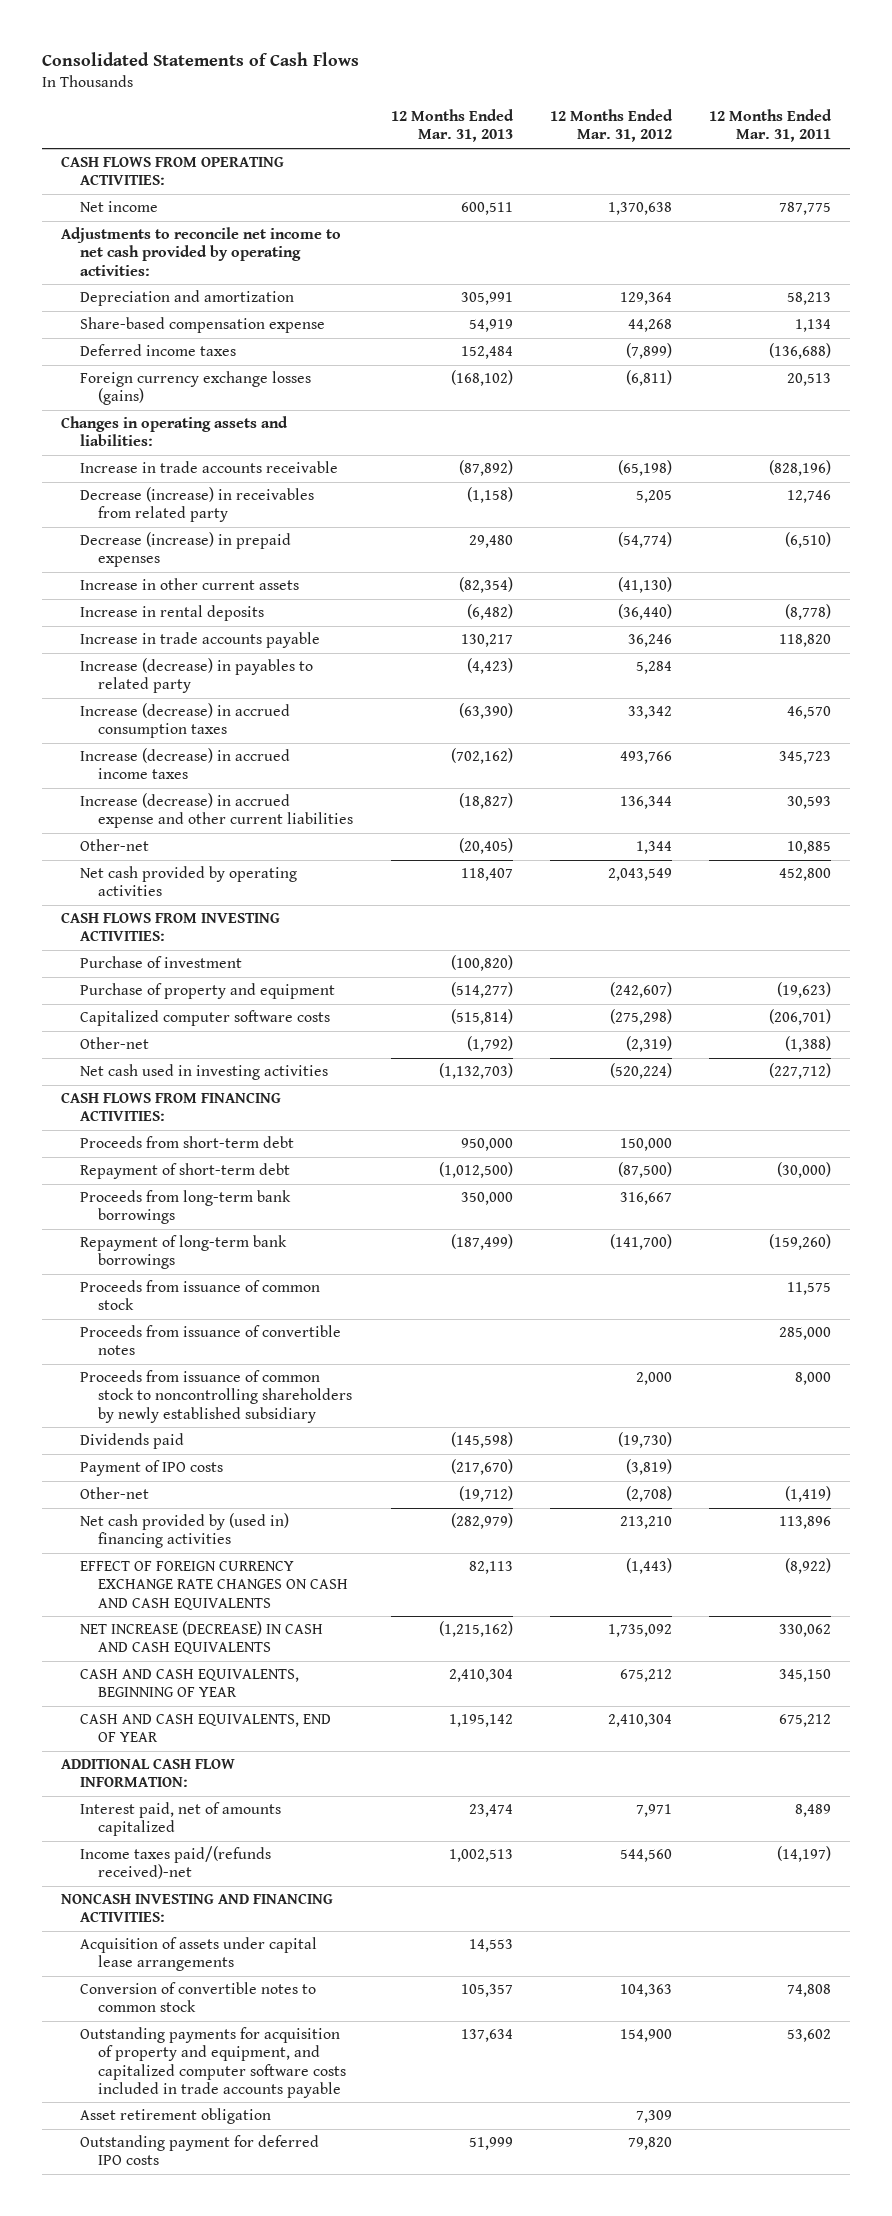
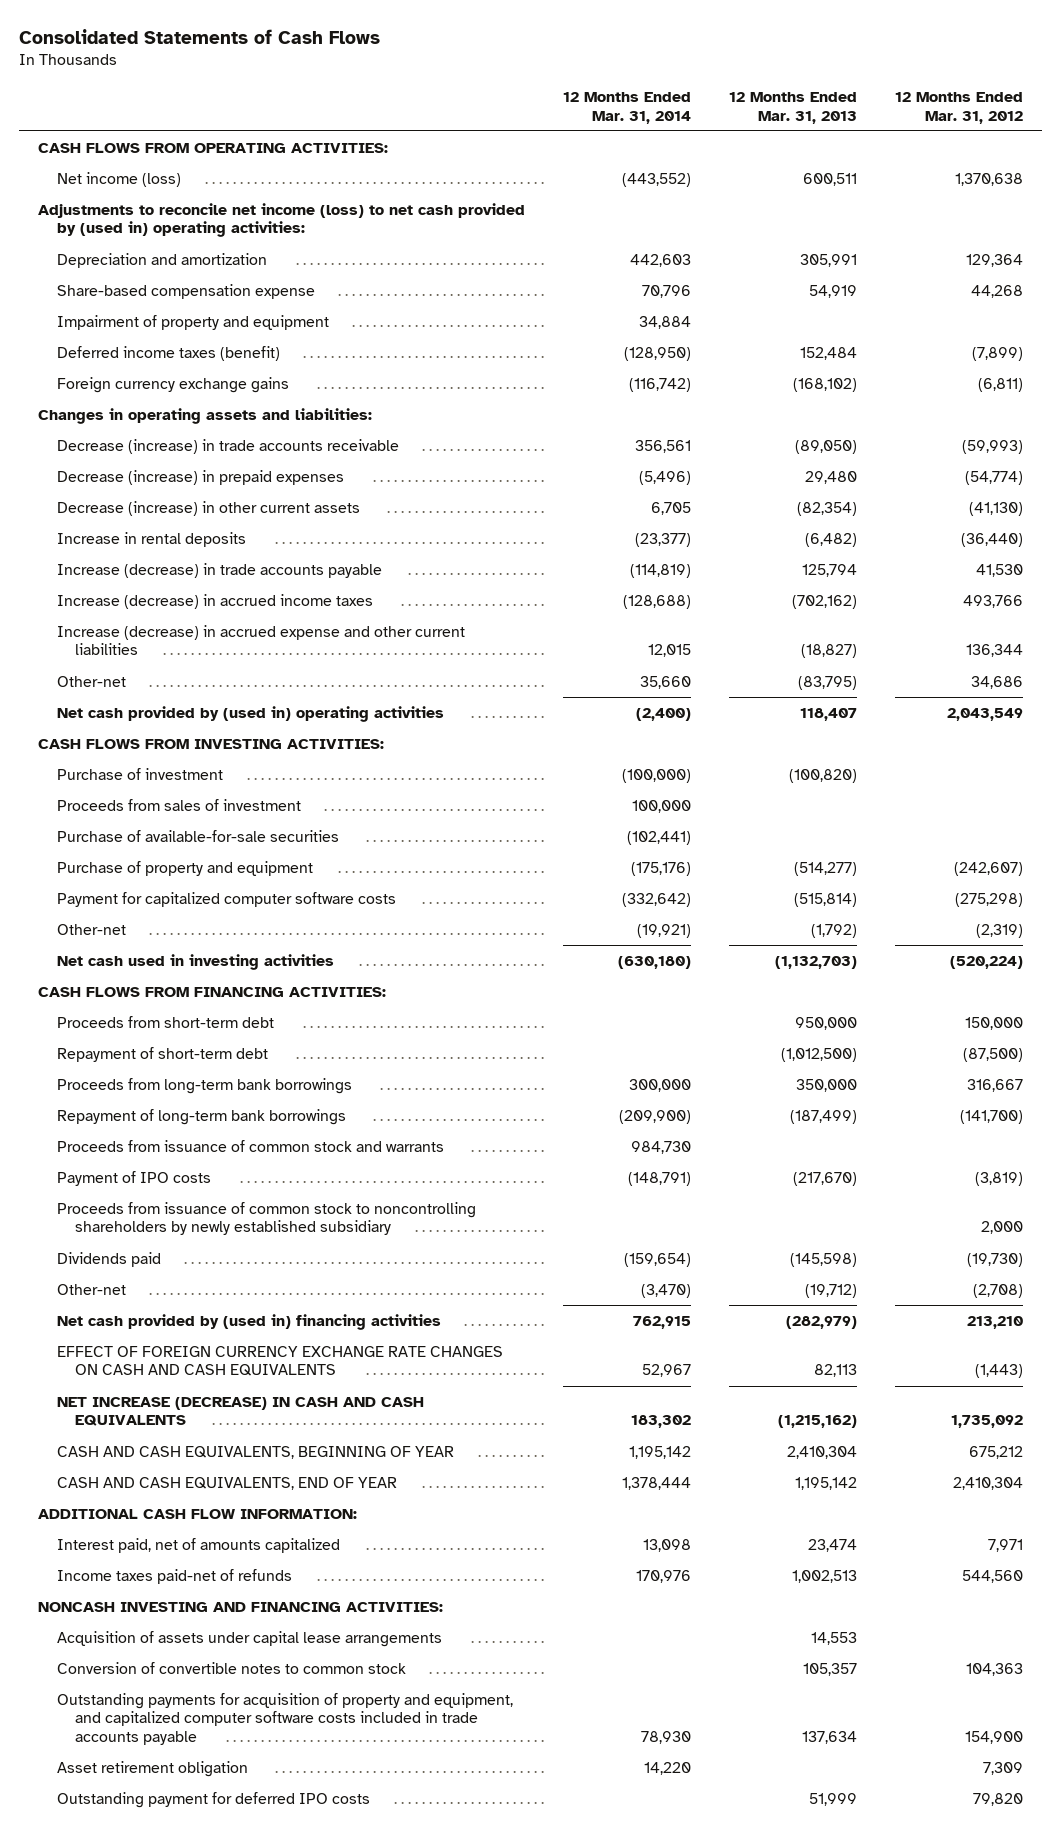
- | 12 Months Ended Mar. 31, 2013 | 12 Months Ended Mar. 31, 2012 | 12 Months Ended Mar. 31, 2011
+ | 12 Months Ended Mar. 31, 2014 | 12 Months Ended Mar. 31, 2013 | 12 Months Ended Mar. 31, 2012
- Net income | 600,511 | 1,370,638 | 787,775
- Adjustments to reconcile net income to net cash provided by operating activities:
+ Net income (loss) | (443,552) | 600,511 | 1,370,638
+ Adjustments to reconcile net income (loss) to net cash provided by (used in) operating activities:
- Deferred income taxes | 152,484 | (7,899) | (136,688)
- Foreign currency exchange losses (gains) | (168,102) | (6,811) | 20,513
+ Impairment of property and equipment | 34,884 | |
+ Deferred income taxes (benefit) | (128,950) | 152,484 | (7,899)
+ Foreign currency exchange gains | (116,742) | (168,102) | (6,811)
- Increase in trade accounts receivable | (87,892) | (65,198) | (828,196)
- Decrease (increase) in receivables from related party | (1,158) | 5,205 | 12,746
+ Decrease (increase) in trade accounts receivable | 356,561 | (89,050) | (59,993)
- Increase in other current assets | (82,354) | (41,130) |
+ Decrease (increase) in other current assets | 6,705 | (82,354) | (41,130)
- Increase in trade accounts payable | 130,217 | 36,246 | 118,820
- Increase (decrease) in payables to related party | (4,423) | 5,284 |
- Increase (decrease) in accrued consumption taxes | (63,390) | 33,342 | 46,570
+ Increase (decrease) in trade accounts payable | (114,819) | 125,794 | 41,530
- Other-net | (20,405) | 1,344 | 10,885
- Net cash provided by operating activities | 118,407 | 2,043,549 | 452,800
+ Other-net | 35,660 | (83,795) | 34,686
+ Net cash provided by (used in) operating activities | (2,400) | 118,407 | 2,043,549
+ Proceeds from sales of investment | 100,000 | |
+ Purchase of available-for-sale securities | (102,441) | |
- Capitalized computer software costs | (515,814) | (275,298) | (206,701)
+ Payment for capitalized computer software costs | (332,642) | (515,814) | (275,298)
- Proceeds from issuance of common stock | | | 11,575
- Proceeds from issuance of convertible notes | | | 285,000
+ Proceeds from issuance of common stock and warrants | 984,730 | |
moved up: Payment of IPO costs | (148,791) | (217,670) | (3,819)
- Income taxes paid/(refunds received)-net | 1,002,513 | 544,560 | (14,197)
+ Income taxes paid-net of refunds | 170,976 | 1,002,513 | 544,560

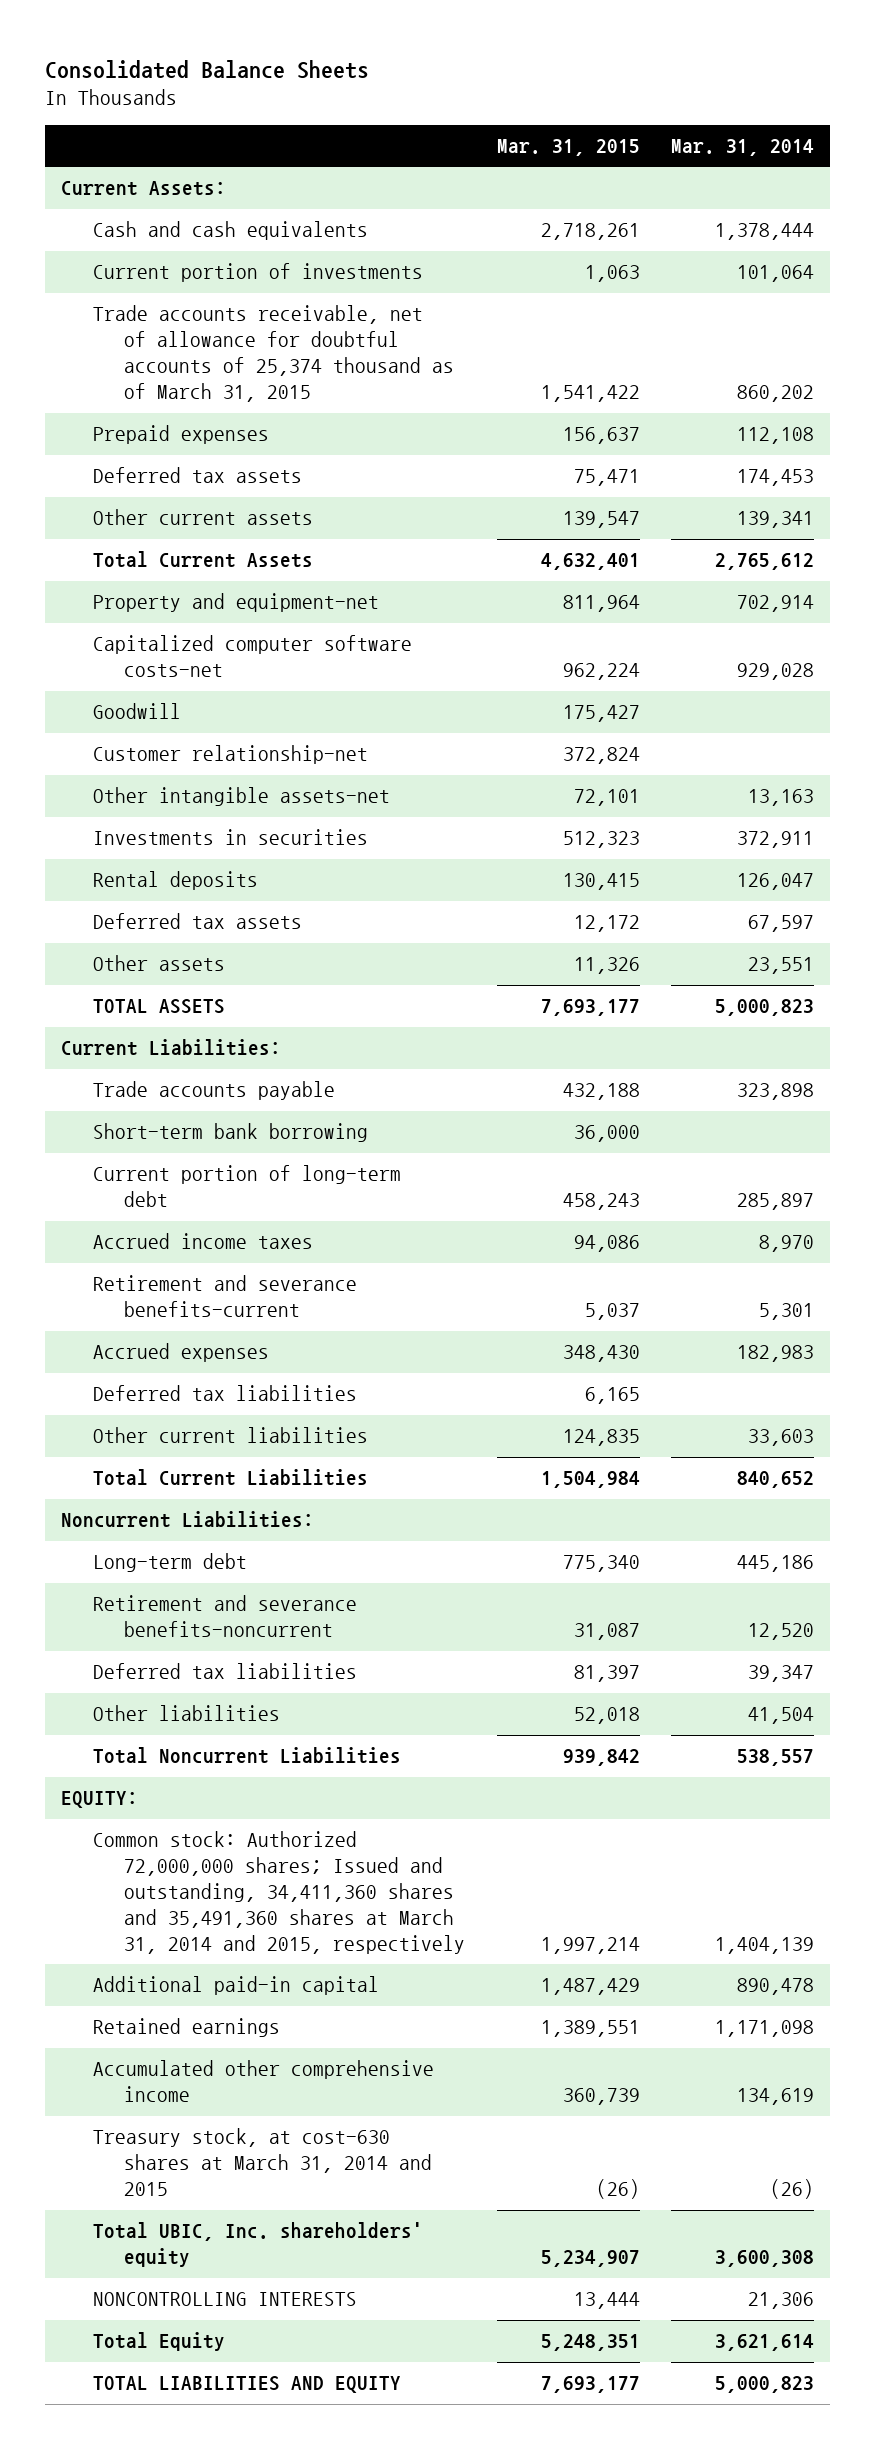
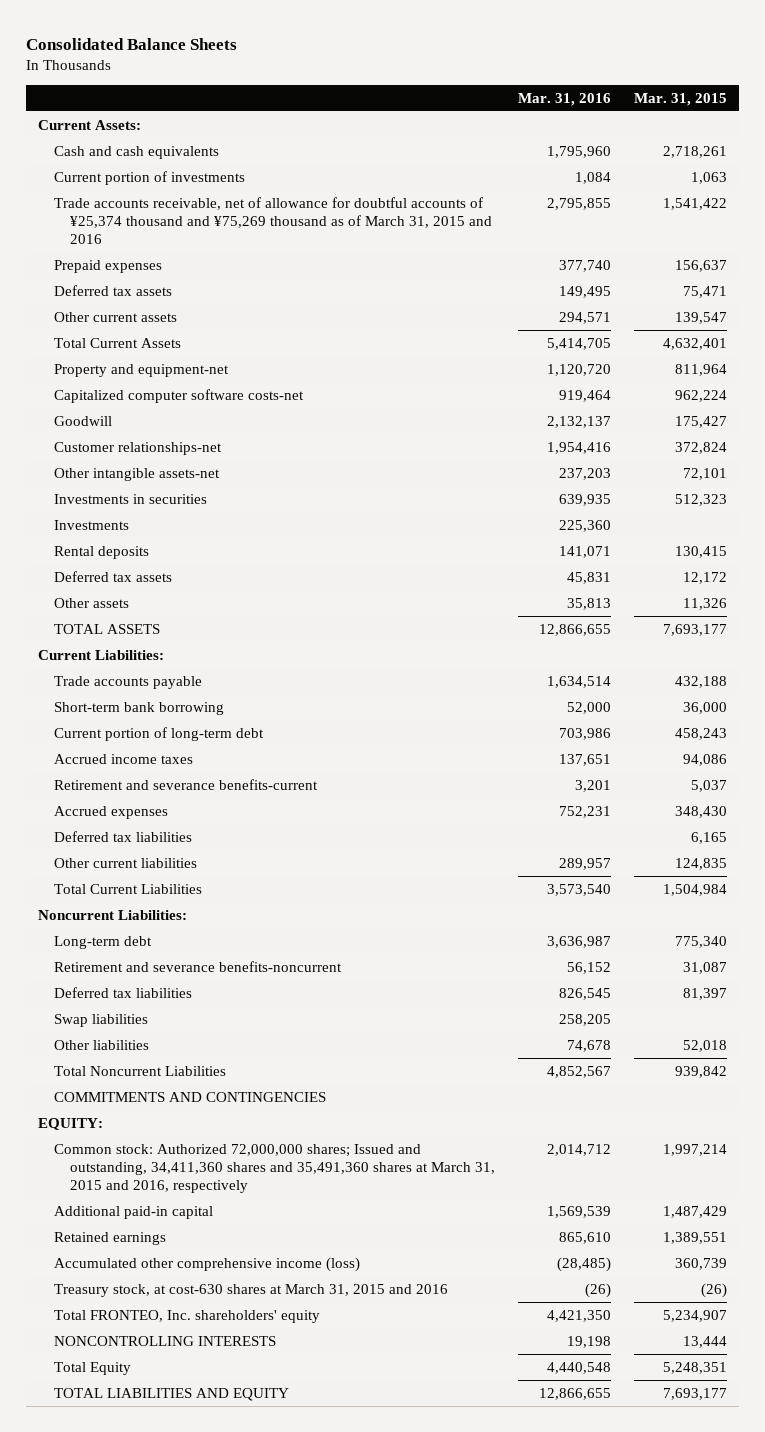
- | Mar. 31, 2015 | Mar. 31, 2014
+ | Mar. 31, 2016 | Mar. 31, 2015
- Trade accounts receivable, net of allowance for doubtful accounts of 25,374 thousand as of March 31, 2015 | 1,541,422 | 860,202
+ Trade accounts receivable, net of allowance for doubtful accounts of ¥25,374 thousand and ¥75,269 thousand as of March 31, 2015 and 2016 | 2,795,855 | 1,541,422
- Customer relationship-net | 372,824 |
+ Customer relationships-net | 1,954,416 | 372,824
+ Investments | 225,360 |
+ Swap liabilities | 258,205 |
+ COMMITMENTS AND CONTINGENCIES
- Common stock: Authorized 72,000,000 shares; Issued and outstanding, 34,411,360 shares and 35,491,360 shares at March 31, 2014 and 2015, respectively | 1,997,214 | 1,404,139
+ Common stock: Authorized 72,000,000 shares; Issued and outstanding, 34,411,360 shares and 35,491,360 shares at March 31, 2015 and 2016, respectively | 2,014,712 | 1,997,214
- Accumulated other comprehensive income | 360,739 | 134,619
- Treasury stock, at cost-630 shares at March 31, 2014 and 2015 | (26) | (26)
- Total UBIC, Inc. shareholders' equity | 5,234,907 | 3,600,308
+ Accumulated other comprehensive income (loss) | (28,485) | 360,739
+ Treasury stock, at cost-630 shares at March 31, 2015 and 2016 | (26) | (26)
+ Total FRONTEO, Inc. shareholders' equity | 4,421,350 | 5,234,907

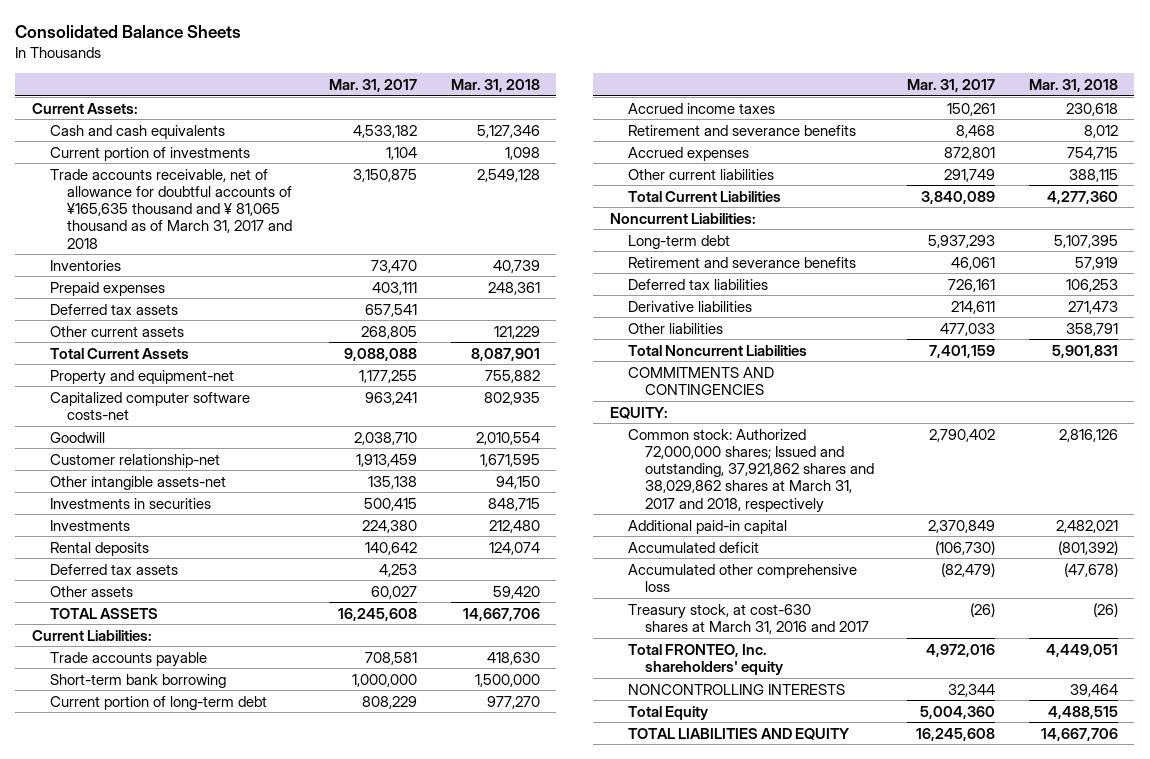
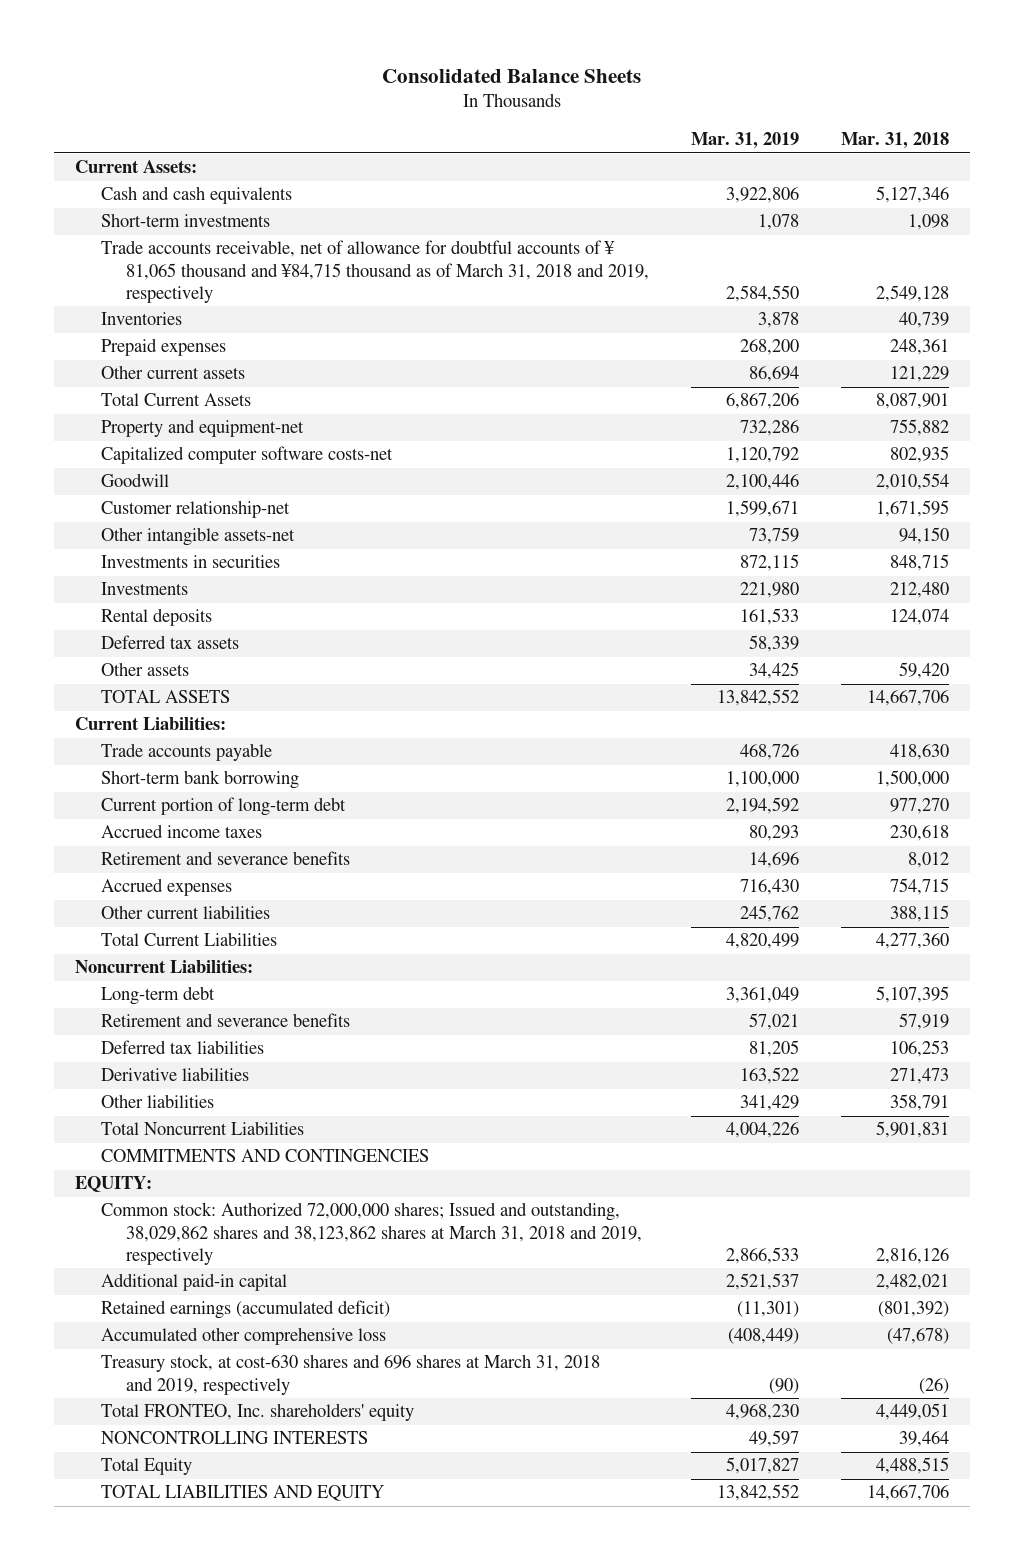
- | Mar. 31, 2017 | Mar. 31, 2018
+ | Mar. 31, 2019 | Mar. 31, 2018
- Current portion of investments | 1,104 | 1,098
- Trade accounts receivable, net of allowance for doubtful accounts of ¥165,635 thousand and ¥ 81,065 thousand as of March 31, 2017 and 2018 | 3,150,875 | 2,549,128
+ Short-term investments | 1,078 | 1,098
+ Trade accounts receivable, net of allowance for doubtful accounts of ¥ 81,065 thousand and ¥84,715 thousand as of March 31, 2018 and 2019, respectively | 2,584,550 | 2,549,128
- Deferred tax assets | 657,541 |
- Common stock: Authorized 72,000,000 shares; Issued and outstanding, 37,921,862 shares and 38,029,862 shares at March 31, 2017 and 2018, respectively | 2,790,402 | 2,816,126
+ Common stock: Authorized 72,000,000 shares; Issued and outstanding, 38,029,862 shares and 38,123,862 shares at March 31, 2018 and 2019, respectively | 2,866,533 | 2,816,126
- Accumulated deficit | (106,730) | (801,392)
+ Retained earnings (accumulated deficit) | (11,301) | (801,392)
- Treasury stock, at cost-630 shares at March 31, 2016 and 2017 | (26) | (26)
+ Treasury stock, at cost-630 shares and 696 shares at March 31, 2018 and 2019, respectively | (90) | (26)

